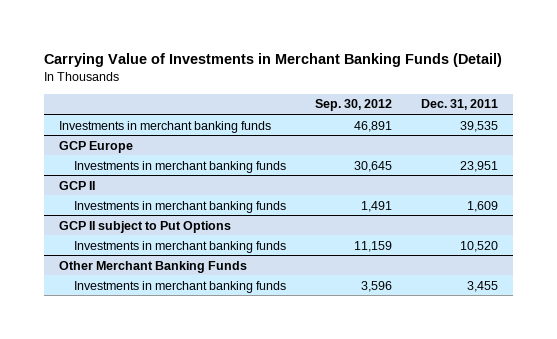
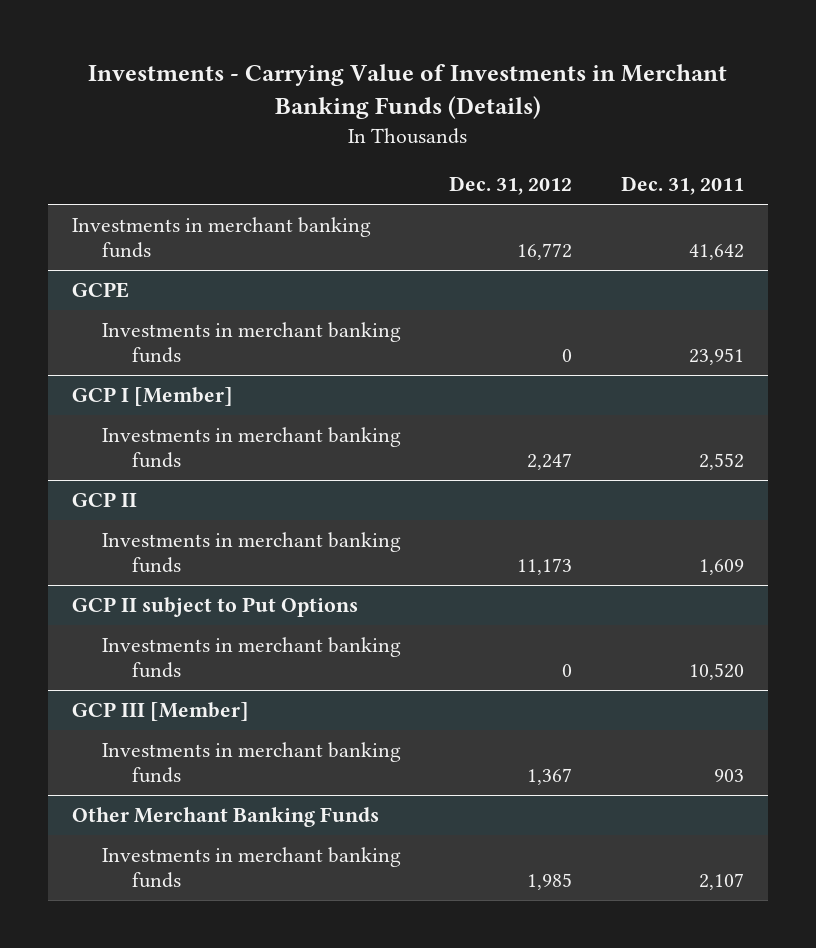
- Carrying Value of Investments in Merchant Banking Funds (Detail)
+ Investments - Carrying Value of Investments in Merchant Banking Funds (Details)
- | Sep. 30, 2012 | Dec. 31, 2011
+ | Dec. 31, 2012 | Dec. 31, 2011
- Investments in merchant banking funds | 46,891 | 39,535
- GCP Europe
+ Investments in merchant banking funds | 16,772 | 41,642
+ GCPE
+ GCP I [Member]
+ Investments in merchant banking funds | 2,247 | 2,552
+ GCP III [Member]
+ Investments in merchant banking funds | 1,367 | 903
@ Other Merchant Banking Funds
- Investments in merchant banking funds | 3,596 | 3,455
+ Investments in merchant banking funds | 1,985 | 2,107

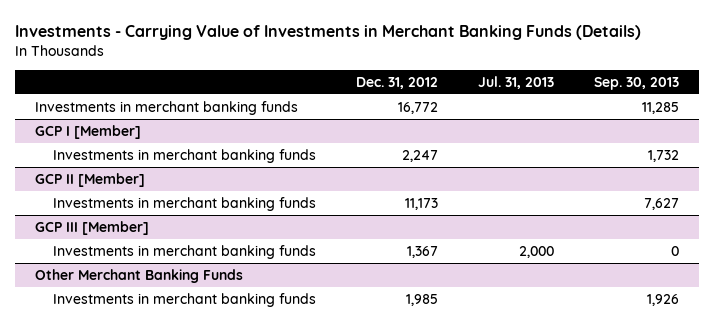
- | Dec. 31, 2012 | Dec. 31, 2011
+ | Dec. 31, 2012 | Jul. 31, 2013 | Sep. 30, 2013
- GCPE
- Investments in merchant banking funds | 0 | 23,951
- GCP II
+ GCP II [Member]
- GCP II subject to Put Options
- Investments in merchant banking funds | 0 | 10,520

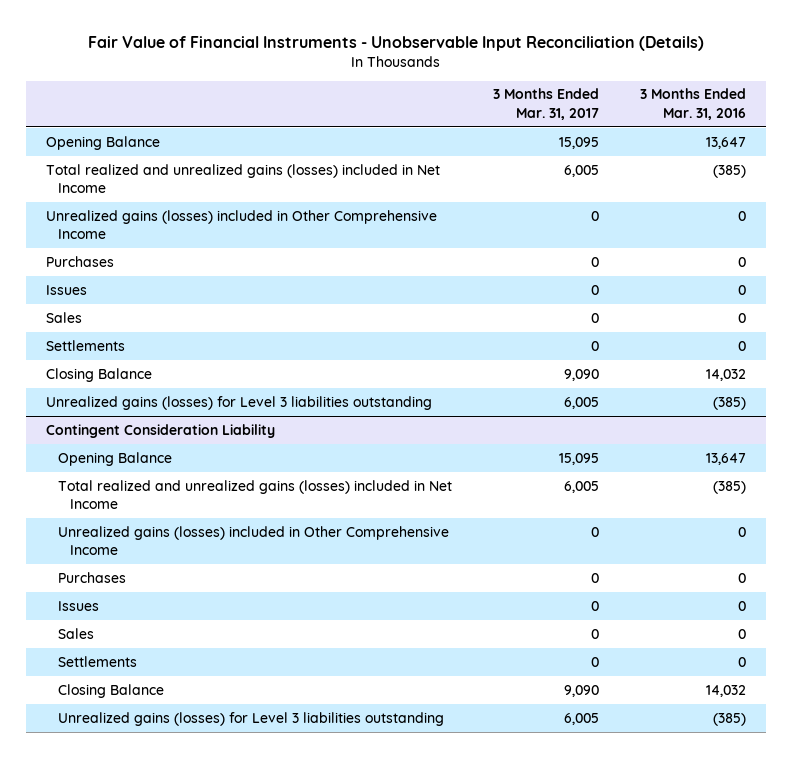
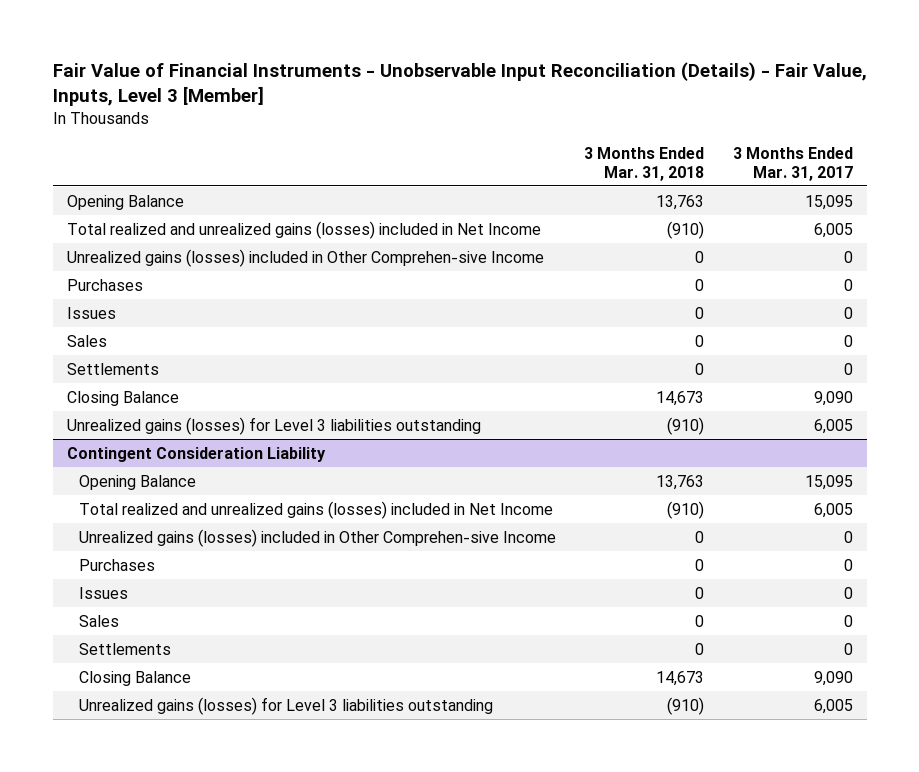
- Fair Value of Financial Instruments - Unobservable Input Reconciliation (Details)
+ Fair Value of Financial Instruments - Unobservable Input Reconciliation (Details) - Fair Value, Inputs, Level 3 [Member]
- | 3 Months Ended Mar. 31, 2017 | 3 Months Ended Mar. 31, 2016
+ | 3 Months Ended Mar. 31, 2018 | 3 Months Ended Mar. 31, 2017
- Unrealized gains (losses) included in Other Comprehensive Income | 0 | 0
+ Unrealized gains (losses) included in Other Comprehen-sive Income | 0 | 0
@ Contingent Consideration Liability
- Unrealized gains (losses) included in Other Comprehensive Income | 0 | 0
+ Unrealized gains (losses) included in Other Comprehen-sive Income | 0 | 0

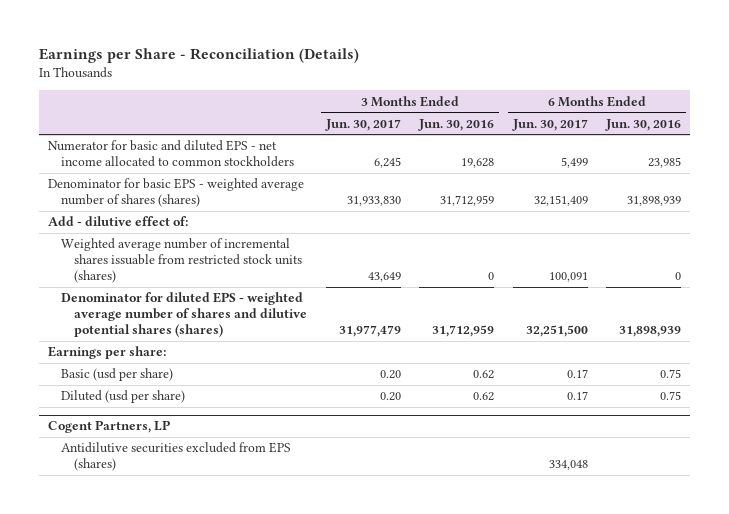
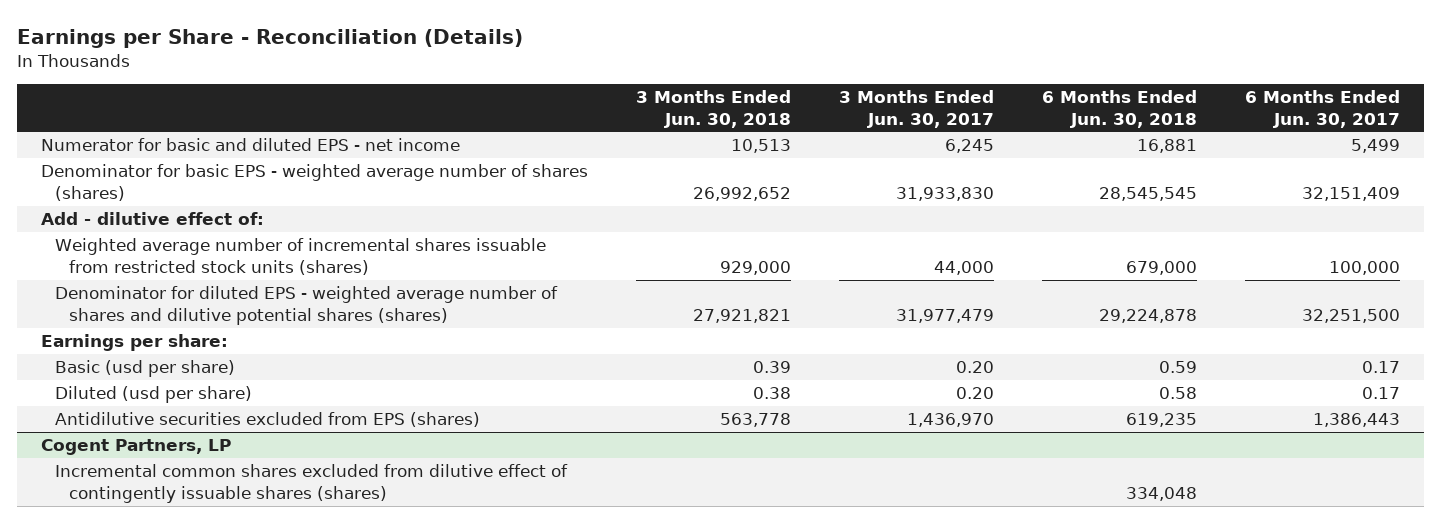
- | 3 Months Ended Jun. 30, 2017 | 3 Months Ended Jun. 30, 2016 | 6 Months Ended Jun. 30, 2017 | 6 Months Ended Jun. 30, 2016
+ | 3 Months Ended Jun. 30, 2018 | 3 Months Ended Jun. 30, 2017 | 6 Months Ended Jun. 30, 2018 | 6 Months Ended Jun. 30, 2017
- Numerator for basic and diluted EPS - net income allocated to common stockholders | 6,245 | 19,628 | 5,499 | 23,985
+ Numerator for basic and diluted EPS - net income | 10,513 | 6,245 | 16,881 | 5,499
- Weighted average number of incremental shares issuable from restricted stock units (shares) | 43,649 | 0 | 100,091 | 0
+ Weighted average number of incremental shares issuable from restricted stock units (shares) | 929,000 | 44,000 | 679,000 | 100,000
+ Antidilutive securities excluded from EPS (shares) | 563,778 | 1,436,970 | 619,235 | 1,386,443
@ Cogent Partners, LP
- Antidilutive securities excluded from EPS (shares) | | | 334,048 |
+ Incremental common shares excluded from dilutive effect of contingently issuable shares (shares) | | | 334,048 |

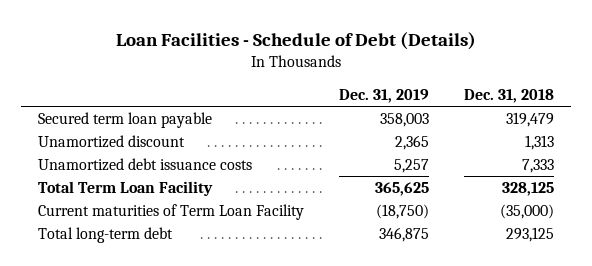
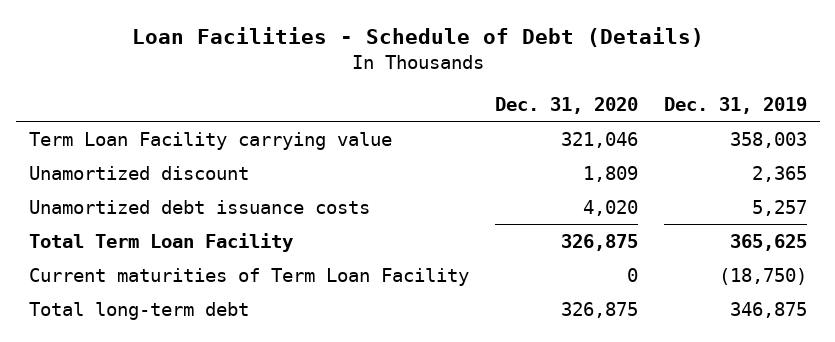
- | Dec. 31, 2019 | Dec. 31, 2018
+ | Dec. 31, 2020 | Dec. 31, 2019
- Secured term loan payable | 358,003 | 319,479
+ Term Loan Facility carrying value | 321,046 | 358,003

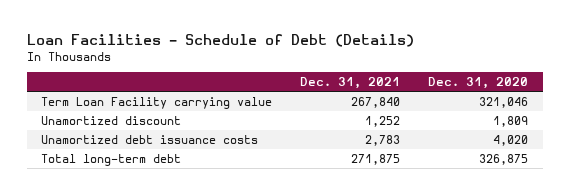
- | Dec. 31, 2020 | Dec. 31, 2019
+ | Dec. 31, 2021 | Dec. 31, 2020
- Total Term Loan Facility | 326,875 | 365,625
- Current maturities of Term Loan Facility | 0 | (18,750)

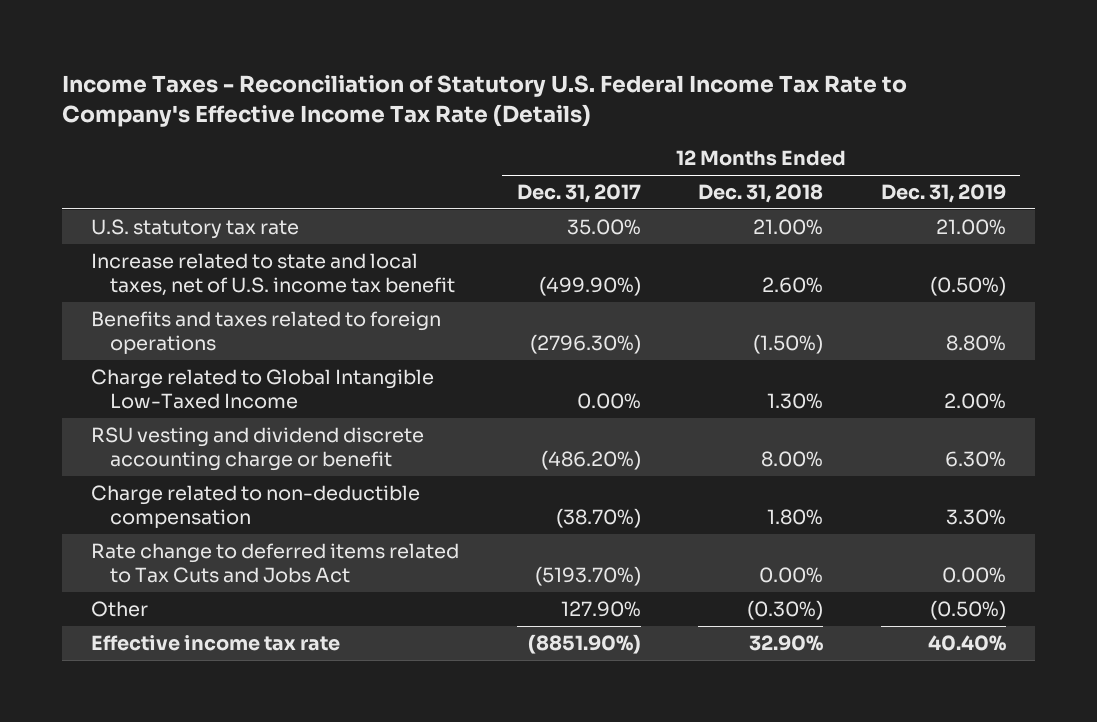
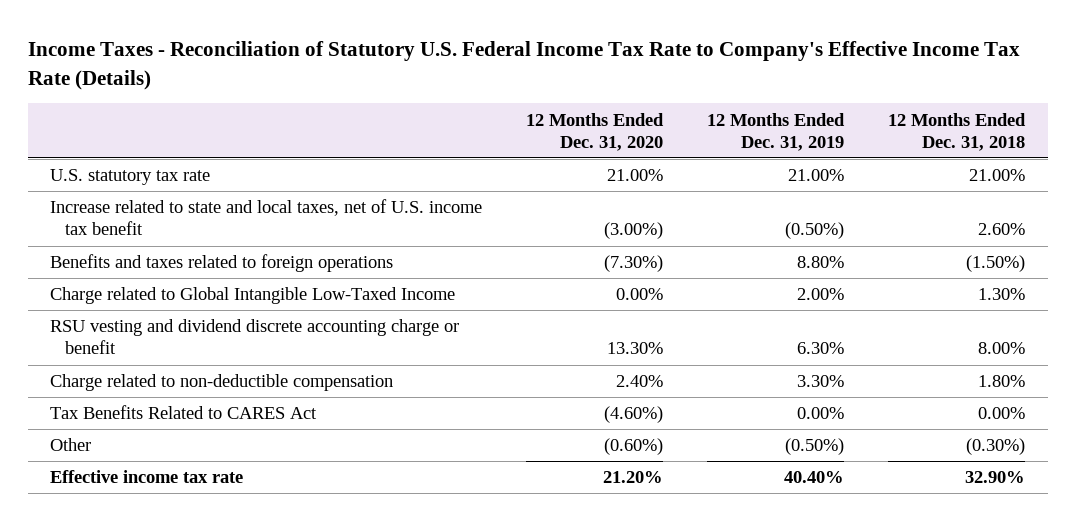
- | 12 Months Ended Dec. 31, 2017 | 12 Months Ended Dec. 31, 2018 | 12 Months Ended Dec. 31, 2019
+ | 12 Months Ended Dec. 31, 2020 | 12 Months Ended Dec. 31, 2019 | 12 Months Ended Dec. 31, 2018
- Rate change to deferred items related to Tax Cuts and Jobs Act | (5193.70%) | 0.00% | 0.00%
+ Tax Benefits Related to CARES Act | (4.60%) | 0.00% | 0.00%

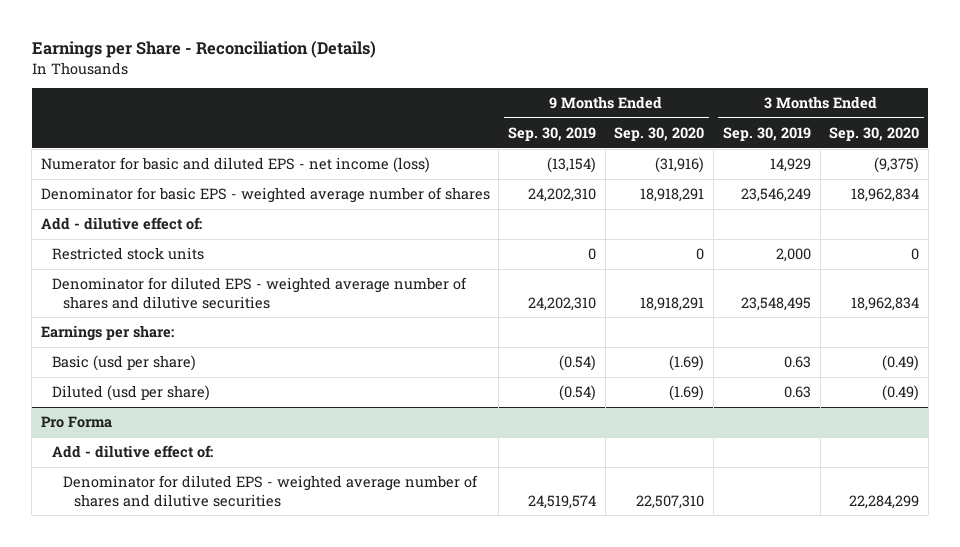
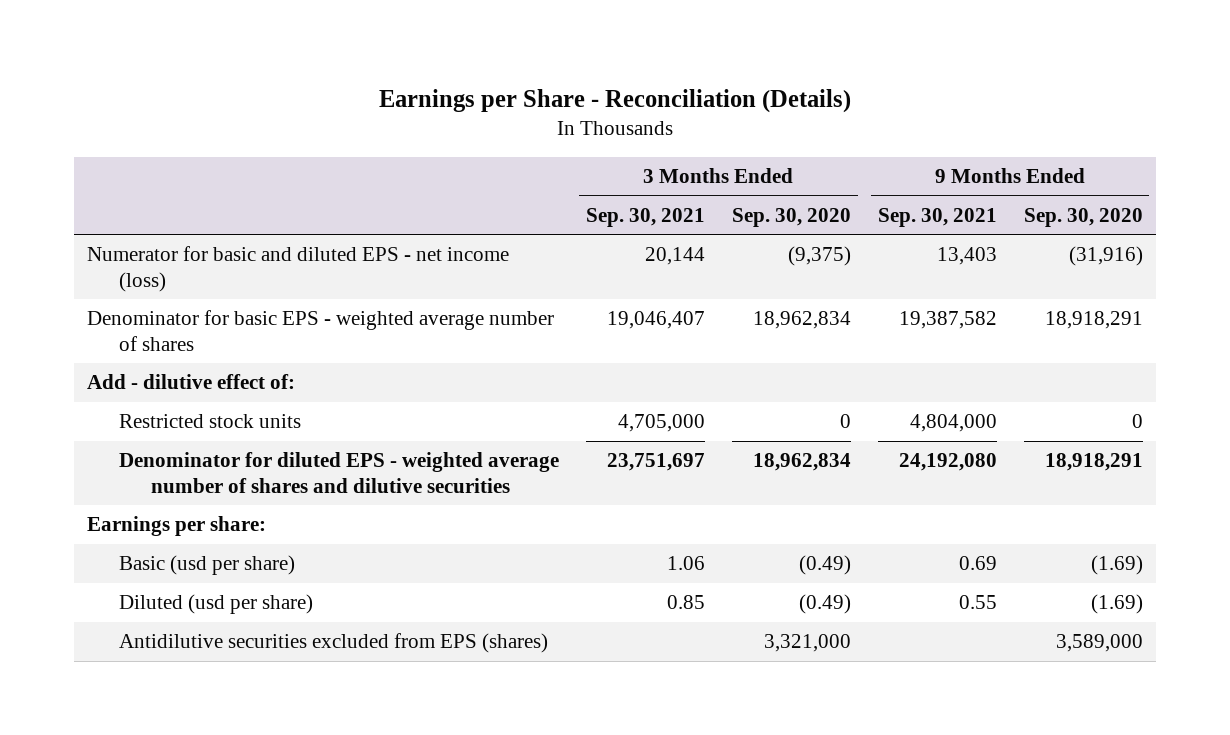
- | 9 Months Ended Sep. 30, 2019 | 9 Months Ended Sep. 30, 2020 | 3 Months Ended Sep. 30, 2019 | 3 Months Ended Sep. 30, 2020
+ | 3 Months Ended Sep. 30, 2021 | 3 Months Ended Sep. 30, 2020 | 9 Months Ended Sep. 30, 2021 | 9 Months Ended Sep. 30, 2020
- Pro Forma
- Add - dilutive effect of:
- Denominator for diluted EPS - weighted average number of shares and dilutive securities | 24,519,574 | 22,507,310 | | 22,284,299
+ Antidilutive securities excluded from EPS (shares) | | 3,321,000 | | 3,589,000

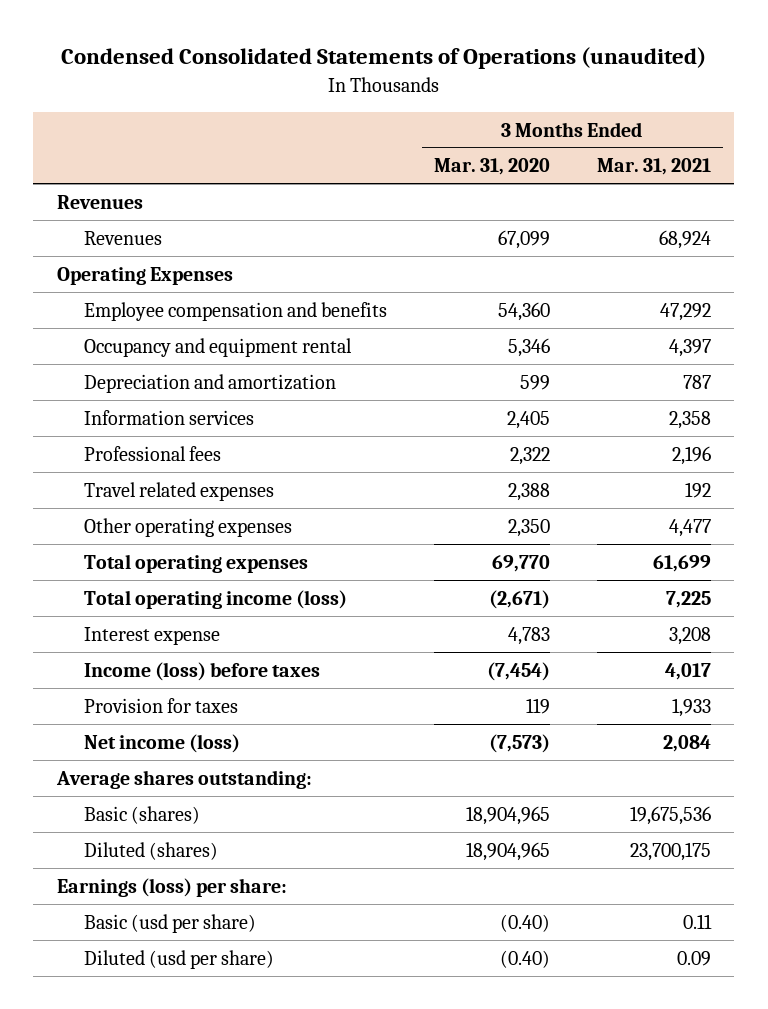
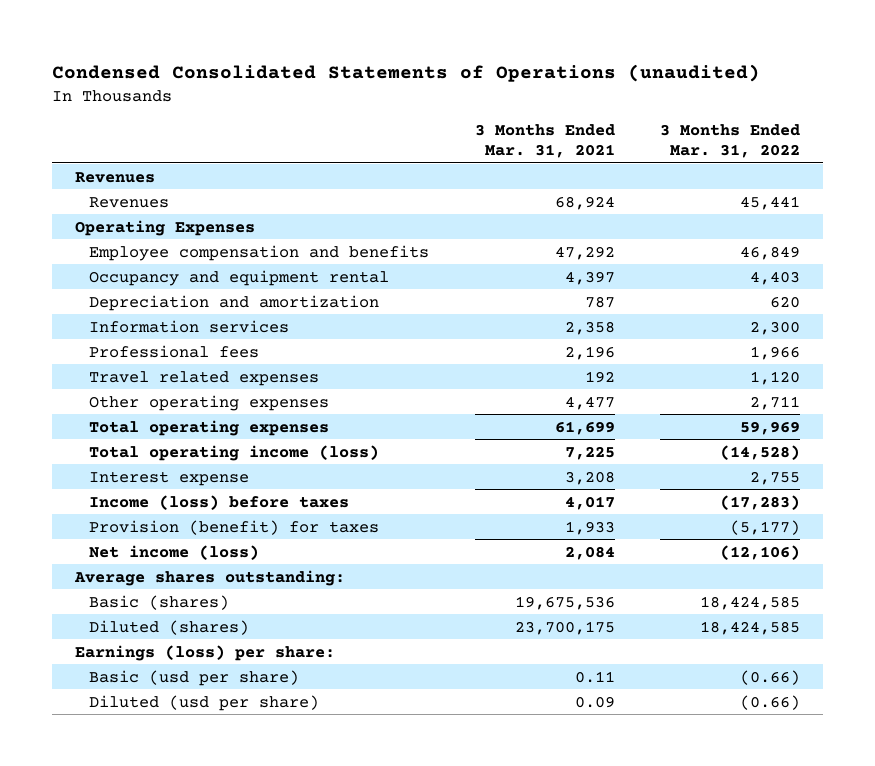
- | 3 Months Ended Mar. 31, 2020 | 3 Months Ended Mar. 31, 2021
+ | 3 Months Ended Mar. 31, 2021 | 3 Months Ended Mar. 31, 2022
- Provision for taxes | 119 | 1,933
+ Provision (benefit) for taxes | 1,933 | (5,177)

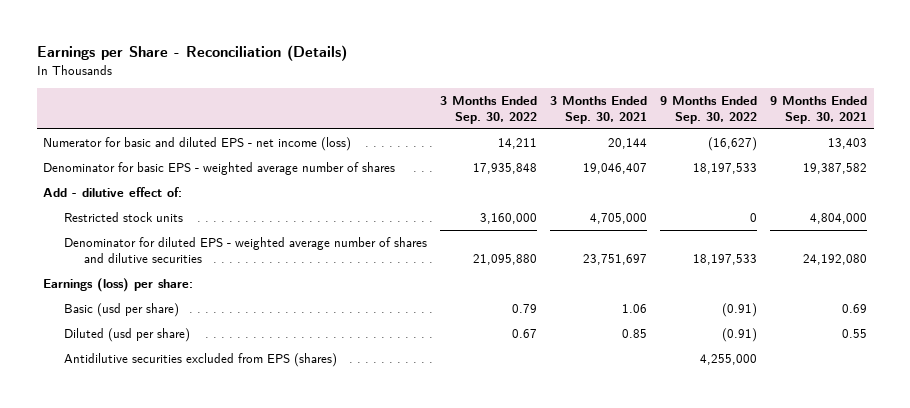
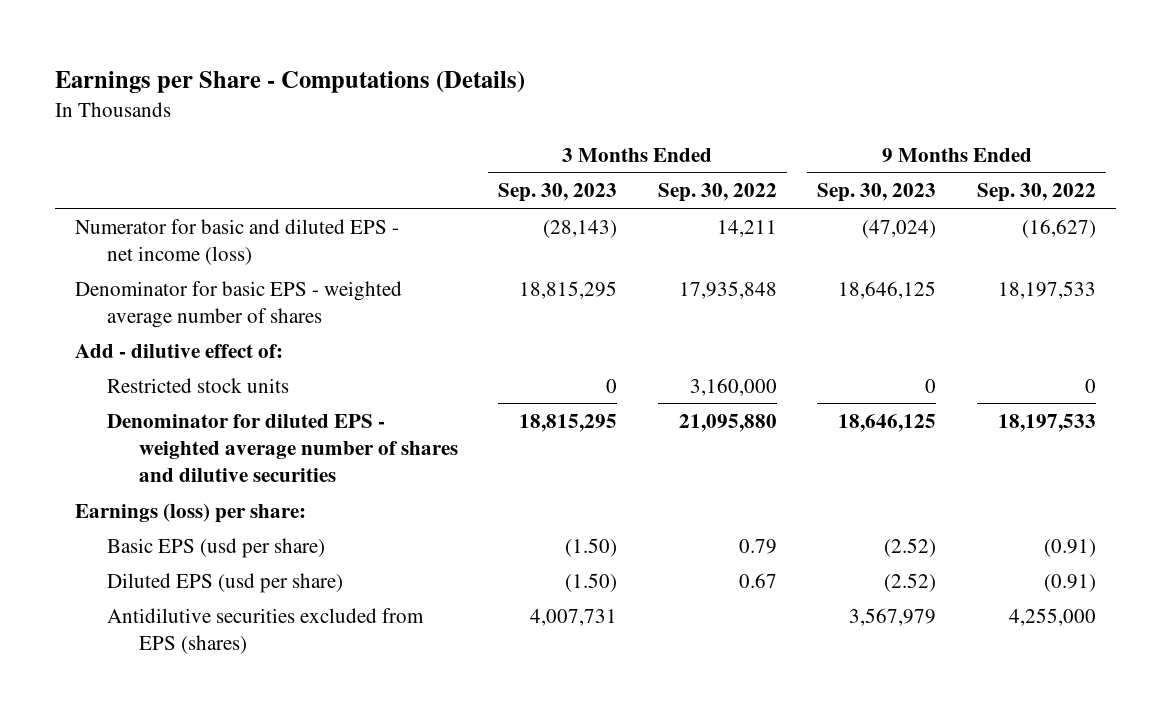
- Earnings per Share - Reconciliation (Details)
+ Earnings per Share - Computations (Details)
- | 3 Months Ended Sep. 30, 2022 | 3 Months Ended Sep. 30, 2021 | 9 Months Ended Sep. 30, 2022 | 9 Months Ended Sep. 30, 2021
+ | 3 Months Ended Sep. 30, 2023 | 3 Months Ended Sep. 30, 2022 | 9 Months Ended Sep. 30, 2023 | 9 Months Ended Sep. 30, 2022
- Basic (usd per share) | 0.79 | 1.06 | (0.91) | 0.69
- Diluted (usd per share) | 0.67 | 0.85 | (0.91) | 0.55
+ Basic EPS (usd per share) | (1.50) | 0.79 | (2.52) | (0.91)
+ Diluted EPS (usd per share) | (1.50) | 0.67 | (2.52) | (0.91)

